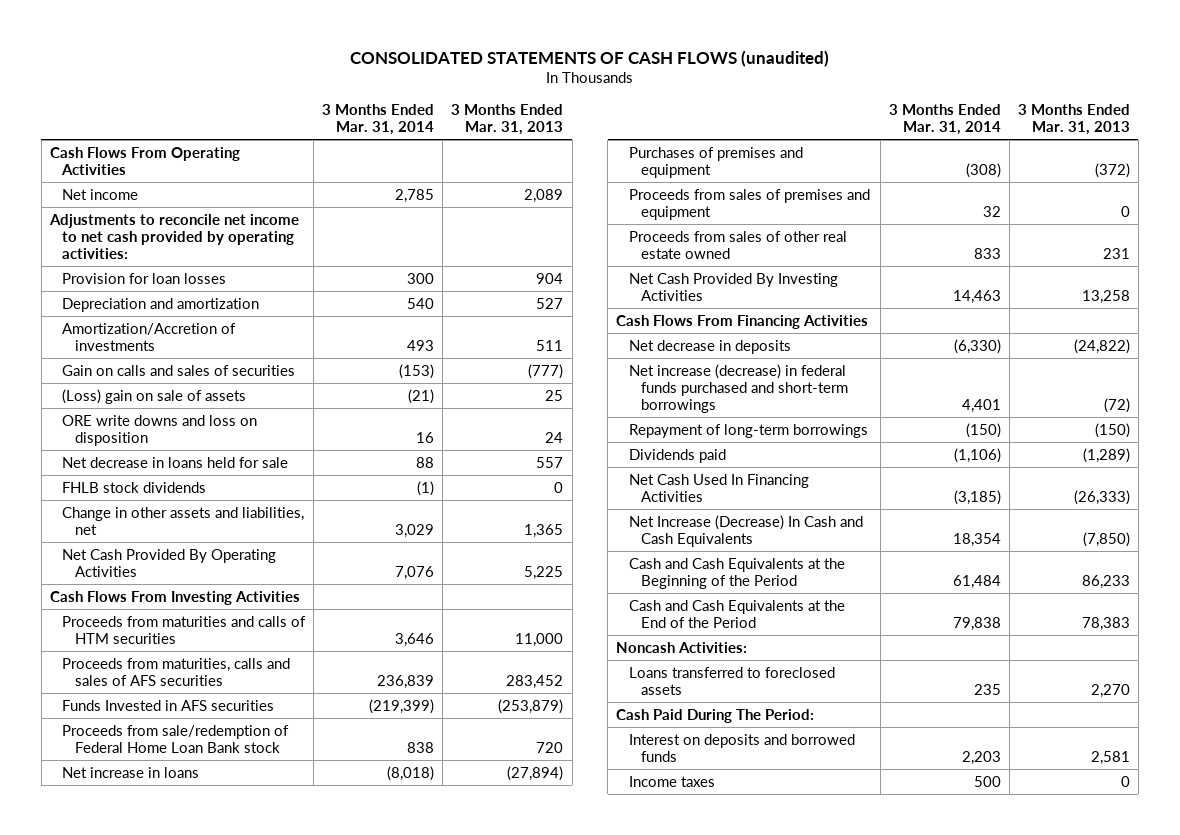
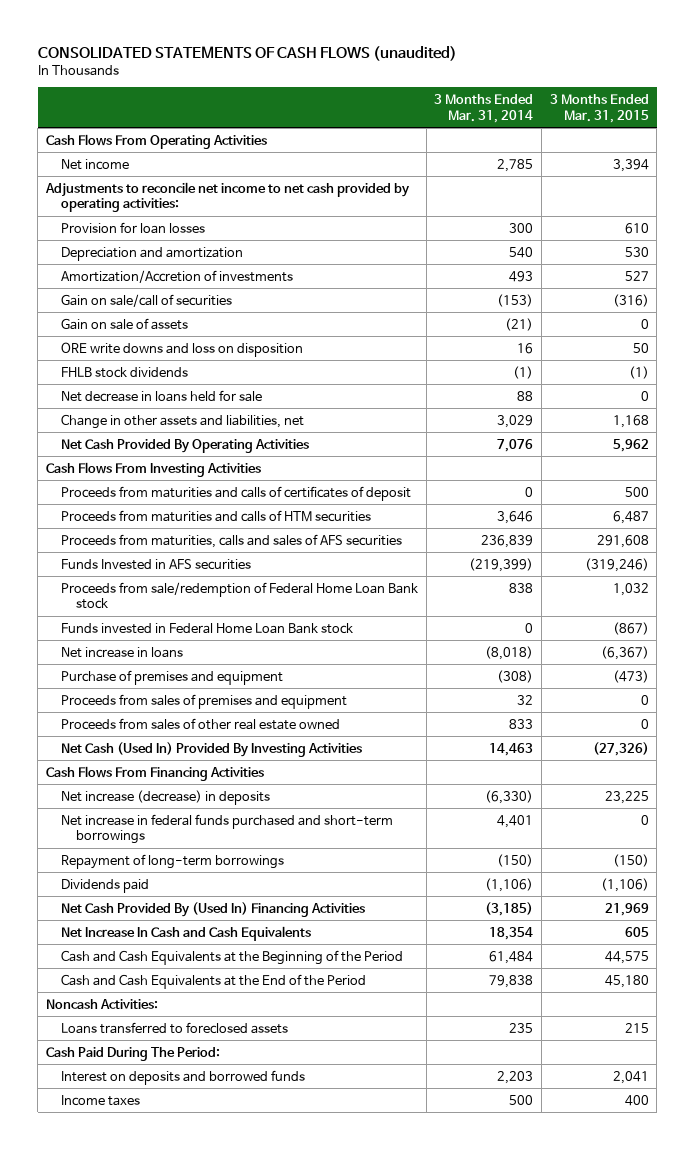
- | 3 Months Ended Mar. 31, 2014 | 3 Months Ended Mar. 31, 2013
+ | 3 Months Ended Mar. 31, 2014 | 3 Months Ended Mar. 31, 2015
- Gain on calls and sales of securities | (153) | (777)
- (Loss) gain on sale of assets | (21) | 25
+ Gain on sale/call of securities | (153) | (316)
+ Gain on sale of assets | (21) | 0
moved down: Net decrease in loans held for sale | 88 | 0
+ Proceeds from maturities and calls of certificates of deposit | 0 | 500
+ Funds invested in Federal Home Loan Bank stock | 0 | (867)
- Purchases of premises and equipment | (308) | (372)
+ Purchase of premises and equipment | (308) | (473)
- Net Cash Provided By Investing Activities | 14,463 | 13,258
+ Net Cash (Used In) Provided By Investing Activities | 14,463 | (27,326)
- Net decrease in deposits | (6,330) | (24,822)
- Net increase (decrease) in federal funds purchased and short-term borrowings | 4,401 | (72)
+ Net increase (decrease) in deposits | (6,330) | 23,225
+ Net increase in federal funds purchased and short-term borrowings | 4,401 | 0
- Net Cash Used In Financing Activities | (3,185) | (26,333)
- Net Increase (Decrease) In Cash and Cash Equivalents | 18,354 | (7,850)
+ Net Cash Provided By (Used In) Financing Activities | (3,185) | 21,969
+ Net Increase In Cash and Cash Equivalents | 18,354 | 605

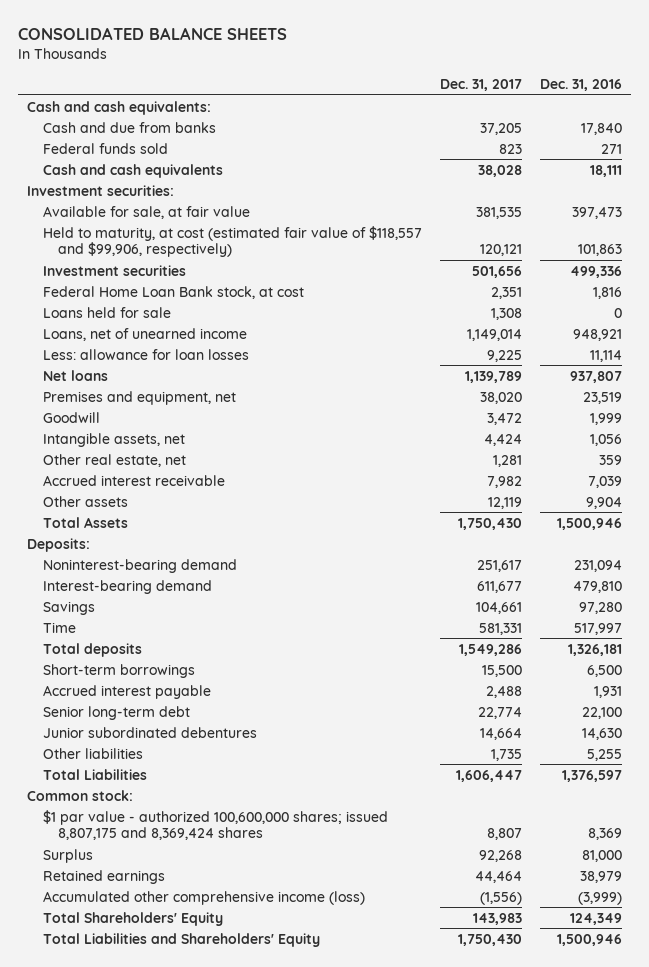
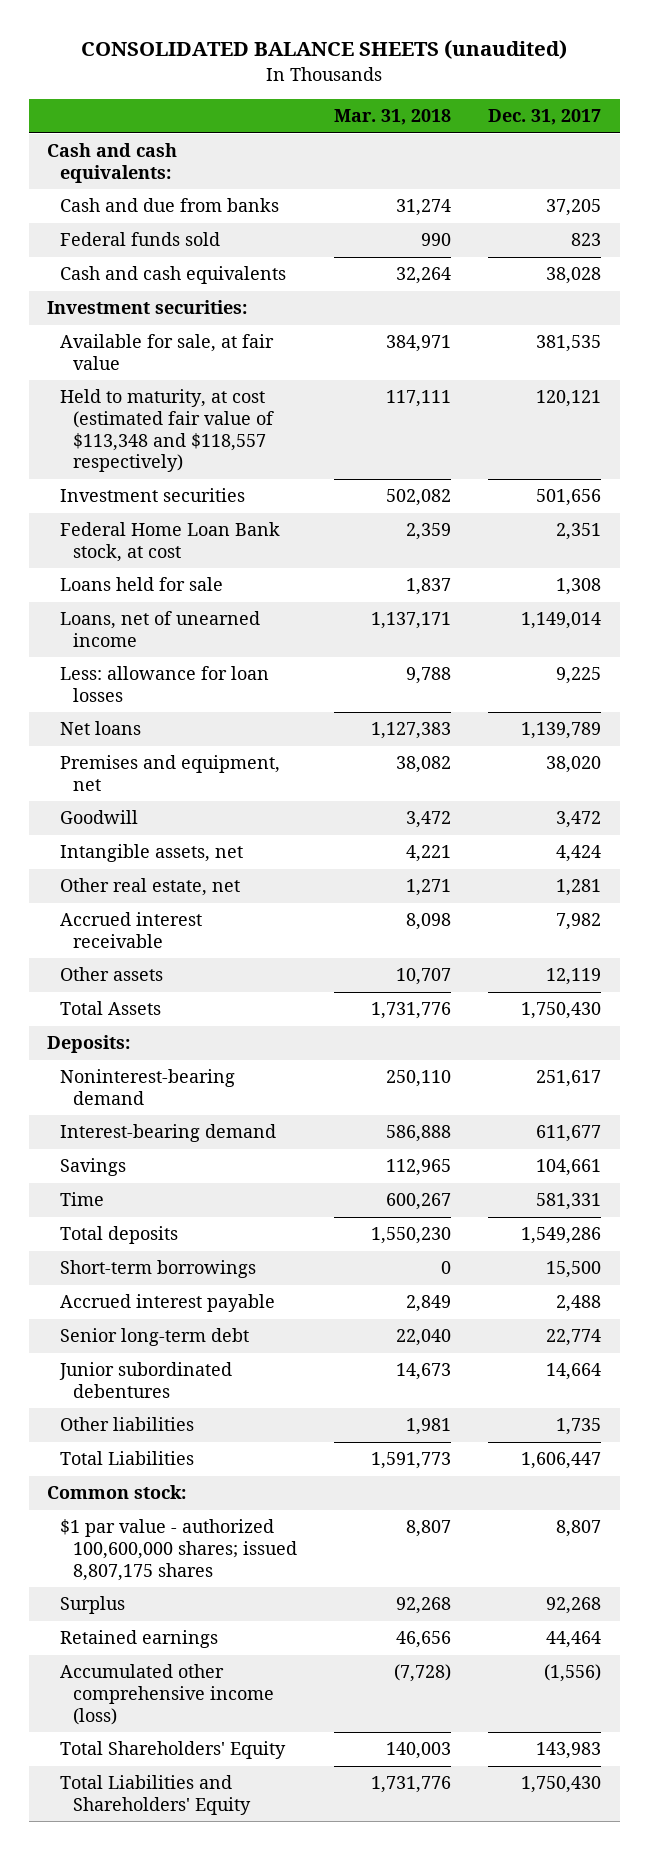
- CONSOLIDATED BALANCE SHEETS
+ CONSOLIDATED BALANCE SHEETS (unaudited)
- | Dec. 31, 2017 | Dec. 31, 2016
+ | Mar. 31, 2018 | Dec. 31, 2017
- Held to maturity, at cost (estimated fair value of $118,557 and $99,906, respectively) | 120,121 | 101,863
+ Held to maturity, at cost (estimated fair value of $113,348 and $118,557 respectively) | 117,111 | 120,121
- $1 par value - authorized 100,600,000 shares; issued 8,807,175 and 8,369,424 shares | 8,807 | 8,369
+ $1 par value - authorized 100,600,000 shares; issued 8,807,175 shares | 8,807 | 8,807

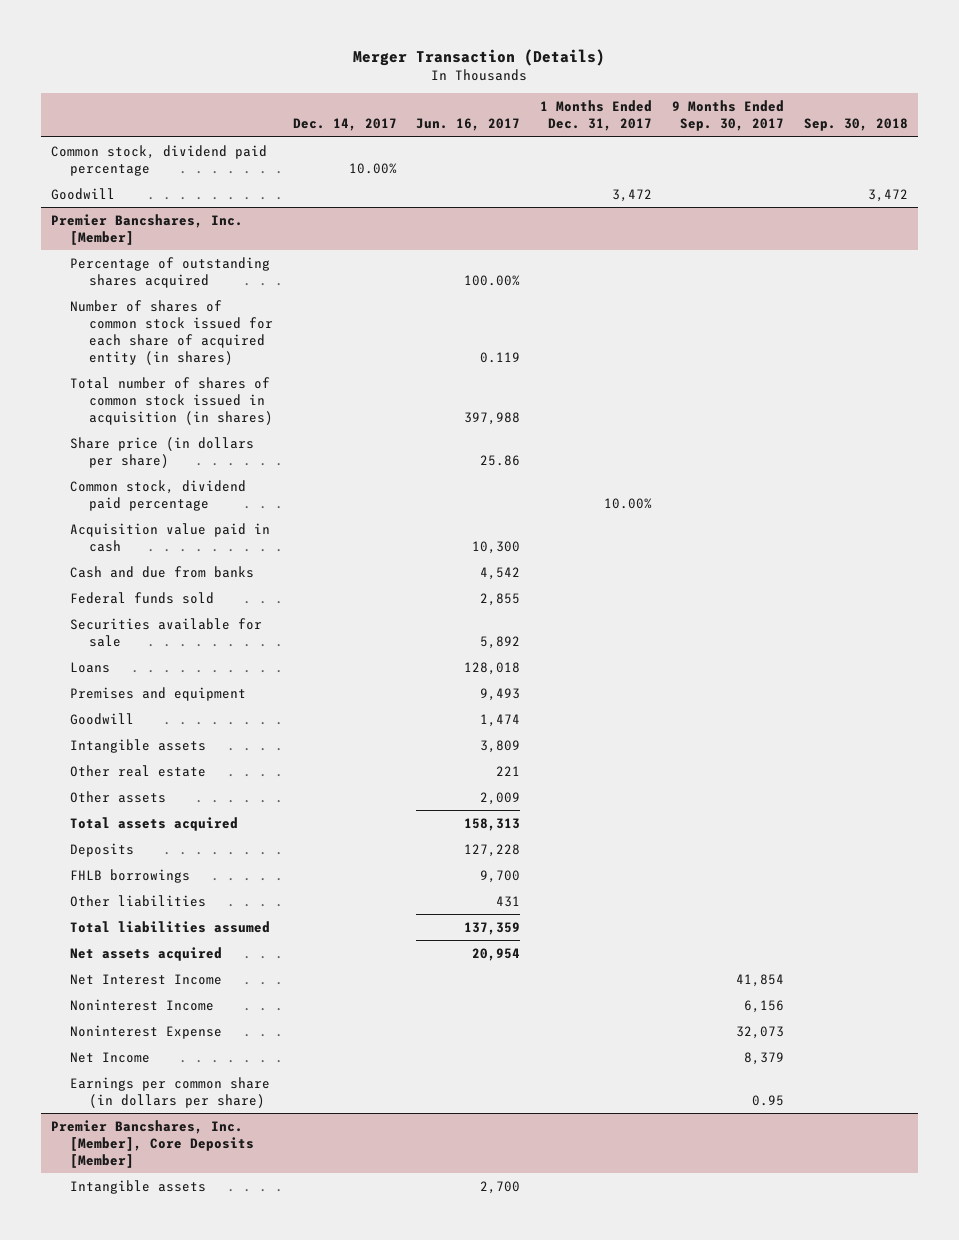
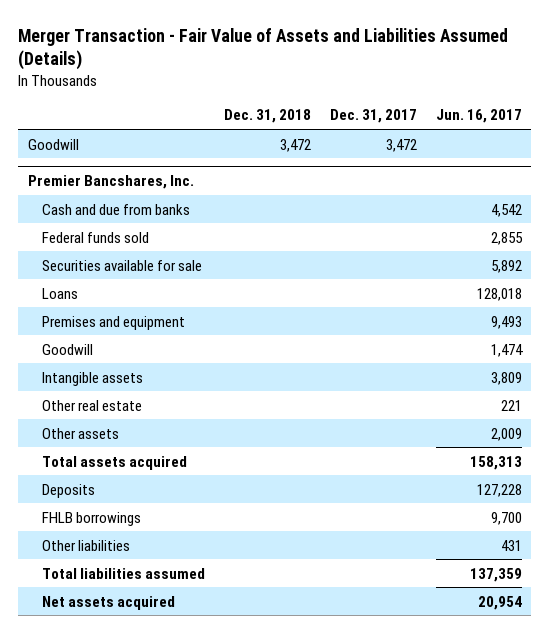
- Merger Transaction (Details)
+ Merger Transaction - Fair Value of Assets and Liabilities Assumed (Details)
- | Dec. 14, 2017 | Jun. 16, 2017 | 1 Months Ended Dec. 31, 2017 | 9 Months Ended Sep. 30, 2017 | Sep. 30, 2018
+ | Dec. 31, 2018 | Dec. 31, 2017 | Jun. 16, 2017
- Common stock, dividend paid percentage | 10.00% | | | |
- Premier Bancshares, Inc. [Member]
- Percentage of outstanding shares acquired | | 100.00% | | |
- Number of shares of common stock issued for each share of acquired entity (in shares) | | 0.119 | | |
- Total number of shares of common stock issued in acquisition (in shares) | | 397,988 | | |
- Share price (in dollars per share) | | 25.86 | | |
- Common stock, dividend paid percentage | | | 10.00% | |
- Acquisition value paid in cash | | 10,300 | | |
+ Premier Bancshares, Inc.
- Net Interest Income | | | | 41,854 |
- Noninterest Income | | | | 6,156 |
- Noninterest Expense | | | | 32,073 |
- Net Income | | | | 8,379 |
- Earnings per common share (in dollars per share) | | | | 0.95 |
- Premier Bancshares, Inc. [Member], Core Deposits [Member]
- Intangible assets | | 2,700 | | |

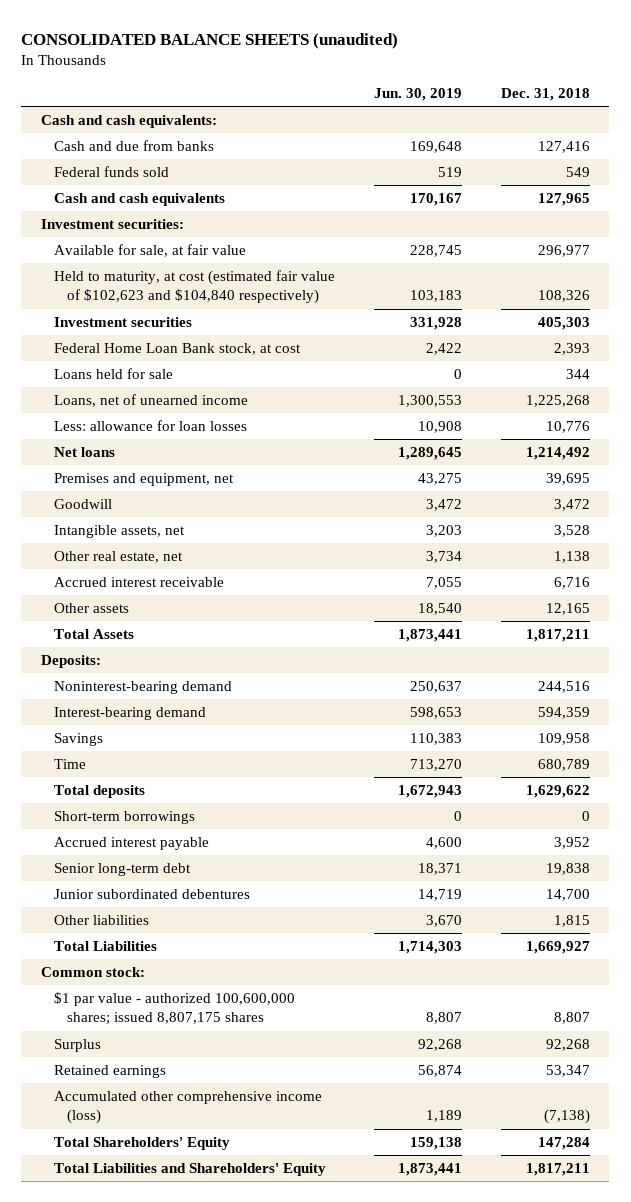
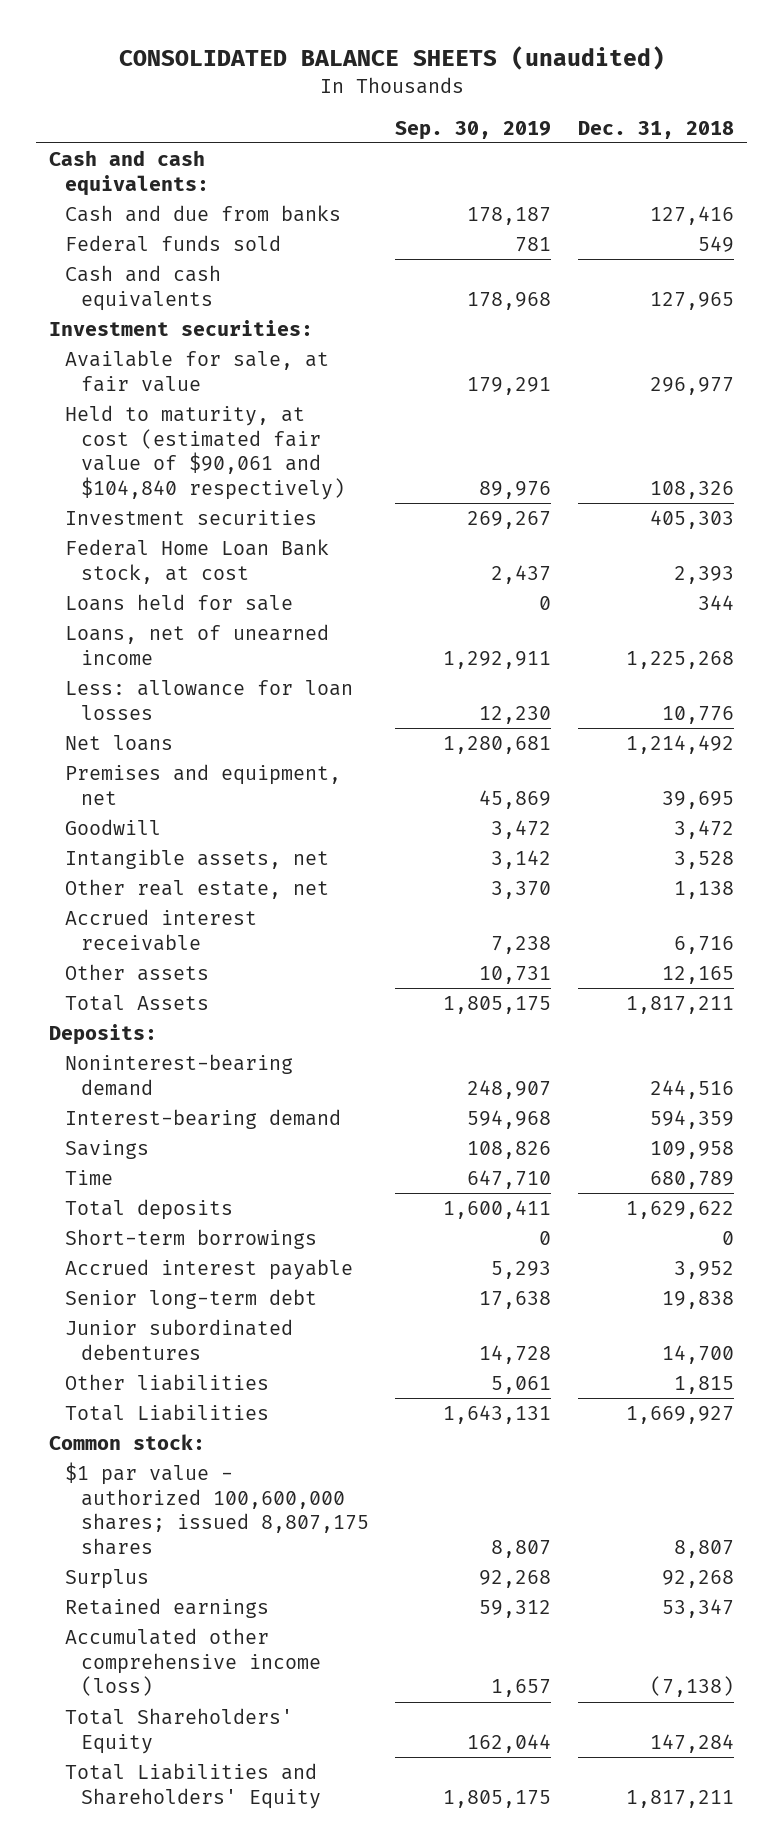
- | Jun. 30, 2019 | Dec. 31, 2018
+ | Sep. 30, 2019 | Dec. 31, 2018
- Held to maturity, at cost (estimated fair value of $102,623 and $104,840 respectively) | 103,183 | 108,326
+ Held to maturity, at cost (estimated fair value of $90,061 and $104,840 respectively) | 89,976 | 108,326

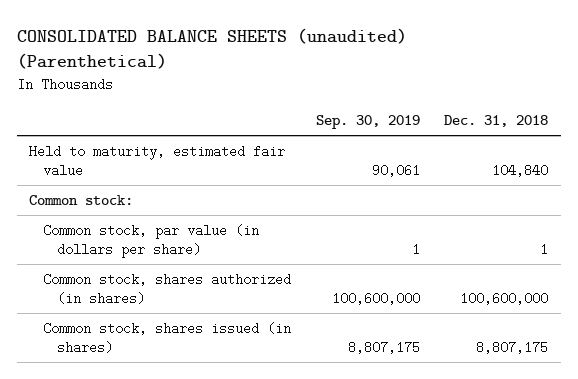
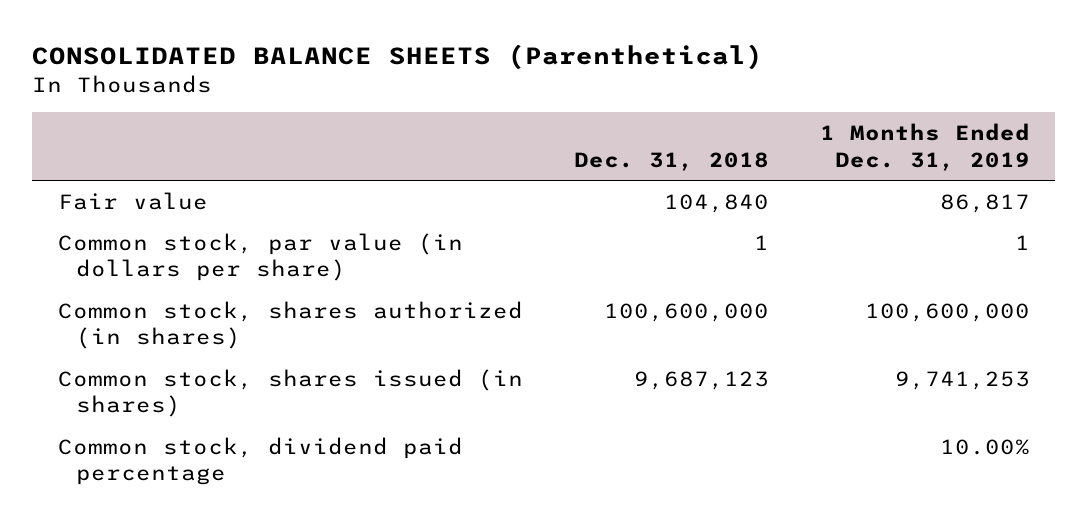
- CONSOLIDATED BALANCE SHEETS (unaudited) (Parenthetical)
+ CONSOLIDATED BALANCE SHEETS (Parenthetical)
- | Sep. 30, 2019 | Dec. 31, 2018
+ | Dec. 31, 2018 | 1 Months Ended Dec. 31, 2019
- Held to maturity, estimated fair value | 90,061 | 104,840
- Common stock:
+ Fair value | 104,840 | 86,817
- Common stock, shares issued (in shares) | 8,807,175 | 8,807,175
+ Common stock, shares issued (in shares) | 9,687,123 | 9,741,253
+ Common stock, dividend paid percentage | | 10.00%

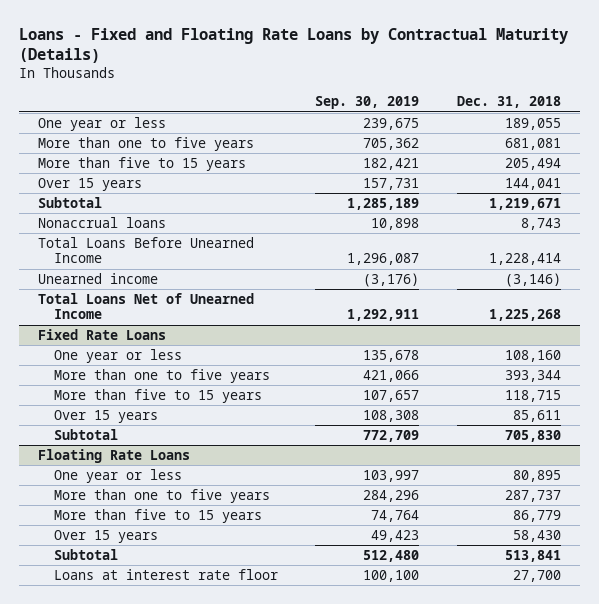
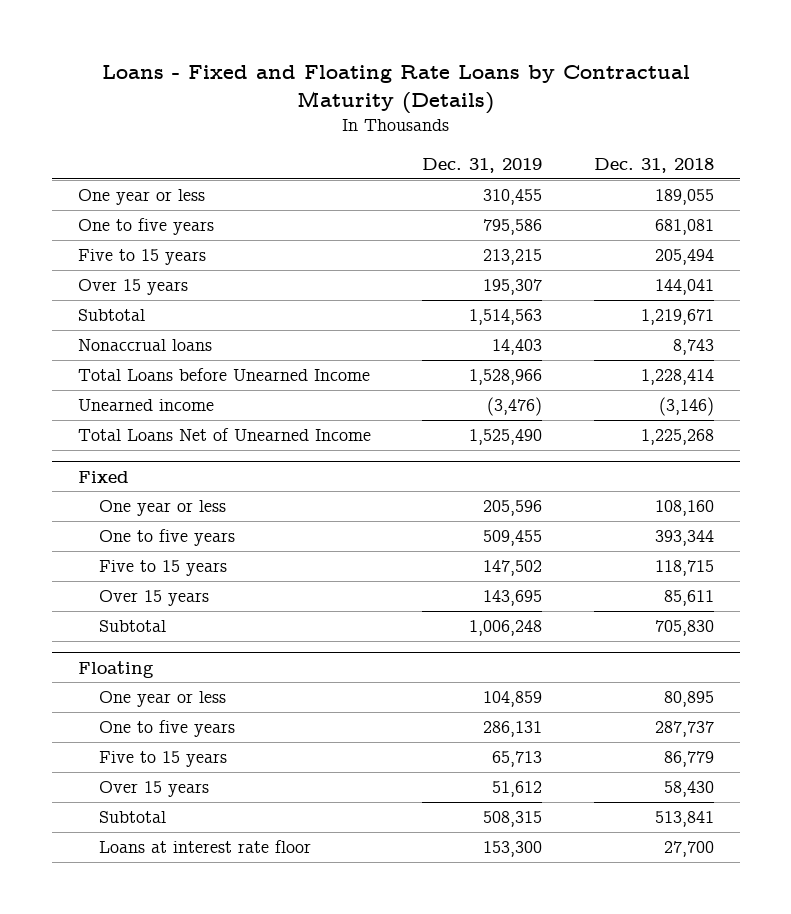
- | Sep. 30, 2019 | Dec. 31, 2018
+ | Dec. 31, 2019 | Dec. 31, 2018
- More than one to five years | 705,362 | 681,081
- More than five to 15 years | 182,421 | 205,494
+ One to five years | 795,586 | 681,081
+ Five to 15 years | 213,215 | 205,494
- Total Loans Before Unearned Income | 1,296,087 | 1,228,414
+ Total Loans before Unearned Income | 1,528,966 | 1,228,414
- Fixed Rate Loans
+ Fixed
- More than one to five years | 421,066 | 393,344
- More than five to 15 years | 107,657 | 118,715
+ One to five years | 509,455 | 393,344
+ Five to 15 years | 147,502 | 118,715
- Floating Rate Loans
+ Floating
- More than one to five years | 284,296 | 287,737
- More than five to 15 years | 74,764 | 86,779
+ One to five years | 286,131 | 287,737
+ Five to 15 years | 65,713 | 86,779

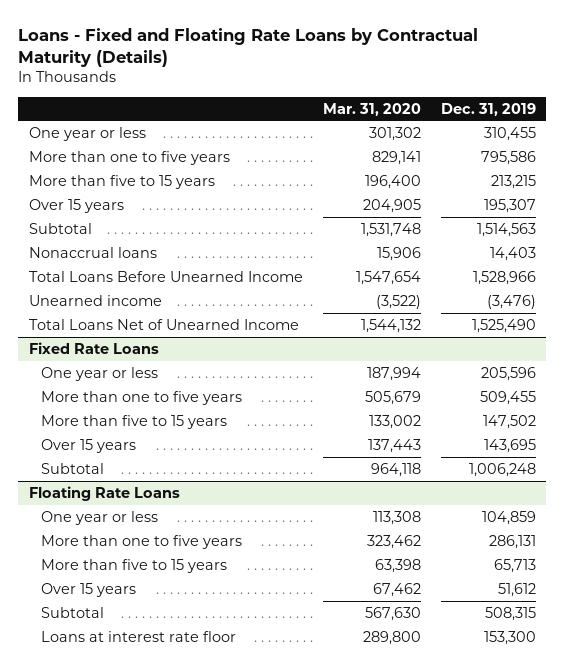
- | Dec. 31, 2019 | Dec. 31, 2018
+ | Mar. 31, 2020 | Dec. 31, 2019
- One to five years | 795,586 | 681,081
- Five to 15 years | 213,215 | 205,494
+ More than one to five years | 829,141 | 795,586
+ More than five to 15 years | 196,400 | 213,215
- Total Loans before Unearned Income | 1,528,966 | 1,228,414
+ Total Loans Before Unearned Income | 1,547,654 | 1,528,966
- Fixed
+ Fixed Rate Loans
- One to five years | 509,455 | 393,344
- Five to 15 years | 147,502 | 118,715
+ More than one to five years | 505,679 | 509,455
+ More than five to 15 years | 133,002 | 147,502
- Floating
+ Floating Rate Loans
- One to five years | 286,131 | 287,737
- Five to 15 years | 65,713 | 86,779
+ More than one to five years | 323,462 | 286,131
+ More than five to 15 years | 63,398 | 65,713

